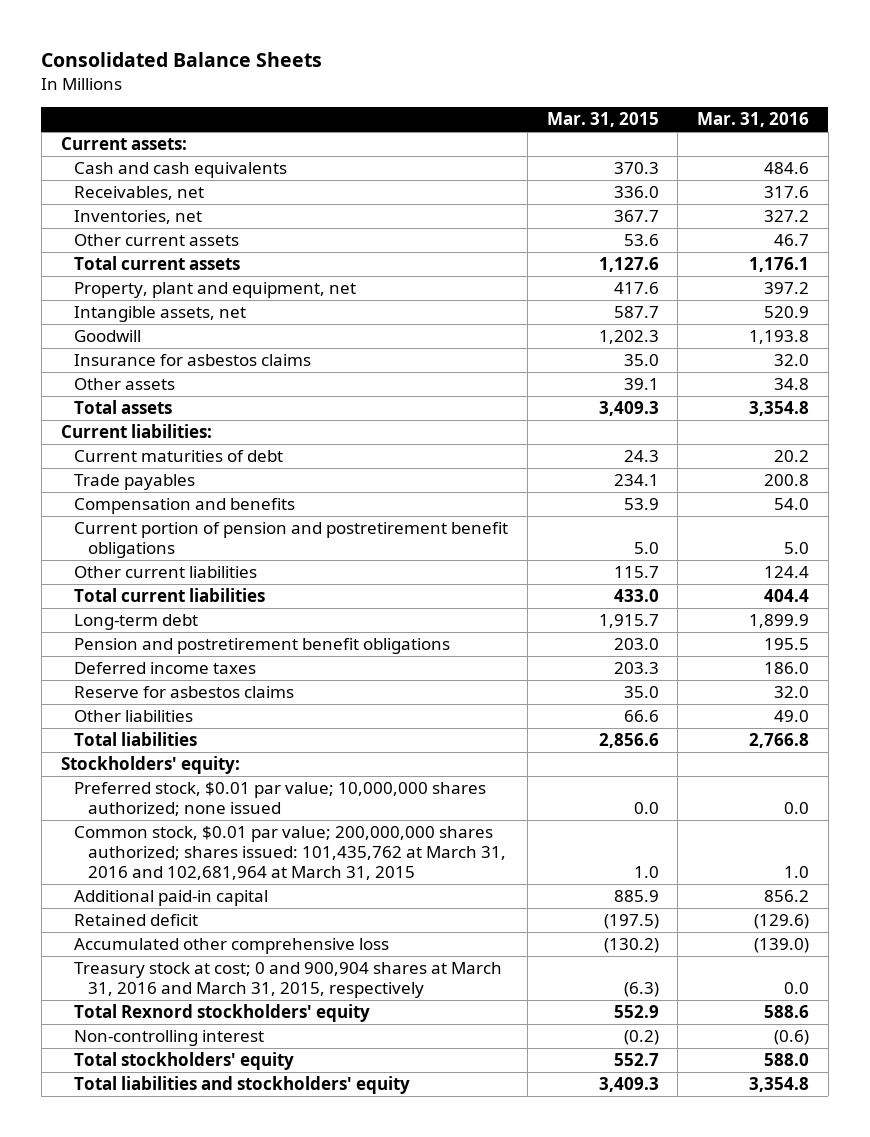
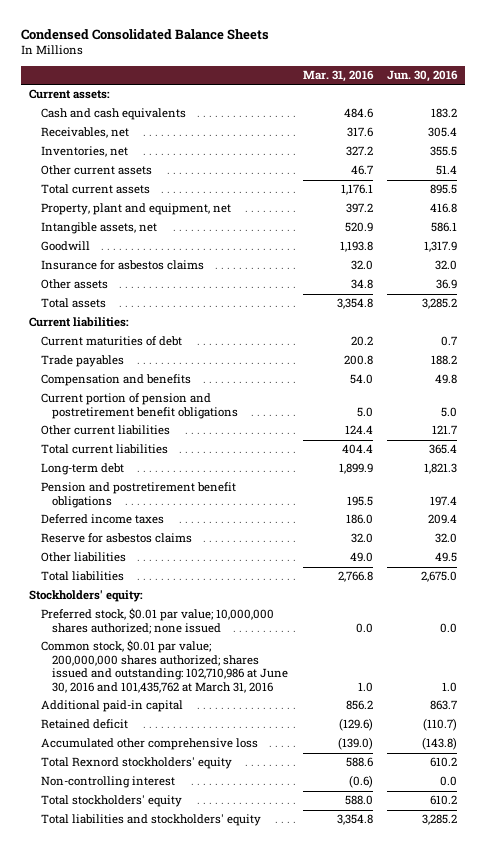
- Consolidated Balance Sheets
+ Condensed Consolidated Balance Sheets
- | Mar. 31, 2015 | Mar. 31, 2016
+ | Mar. 31, 2016 | Jun. 30, 2016
- Common stock, $0.01 par value; 200,000,000 shares authorized; shares issued: 101,435,762 at March 31, 2016 and 102,681,964 at March 31, 2015 | 1.0 | 1.0
+ Common stock, $0.01 par value; 200,000,000 shares authorized; shares issued and outstanding: 102,710,986 at June 30, 2016 and 101,435,762 at March 31, 2016 | 1.0 | 1.0
- Treasury stock at cost; 0 and 900,904 shares at March 31, 2016 and March 31, 2015, respectively | (6.3) | 0.0

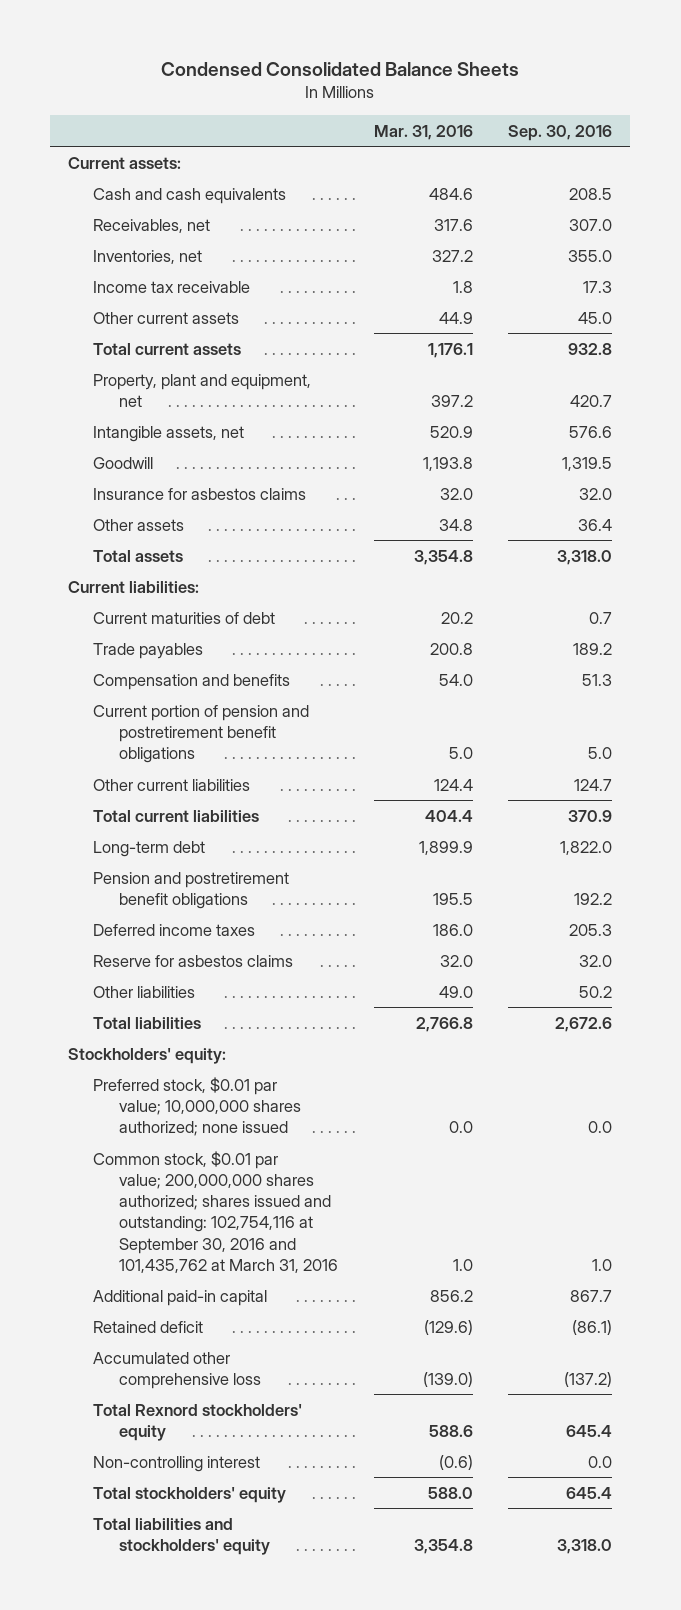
- | Mar. 31, 2016 | Jun. 30, 2016
+ | Mar. 31, 2016 | Sep. 30, 2016
- Other current assets | 46.7 | 51.4
+ Income tax receivable | 1.8 | 17.3
+ Other current assets | 44.9 | 45.0
- Common stock, $0.01 par value; 200,000,000 shares authorized; shares issued and outstanding: 102,710,986 at June 30, 2016 and 101,435,762 at March 31, 2016 | 1.0 | 1.0
+ Common stock, $0.01 par value; 200,000,000 shares authorized; shares issued and outstanding: 102,754,116 at September 30, 2016 and 101,435,762 at March 31, 2016 | 1.0 | 1.0

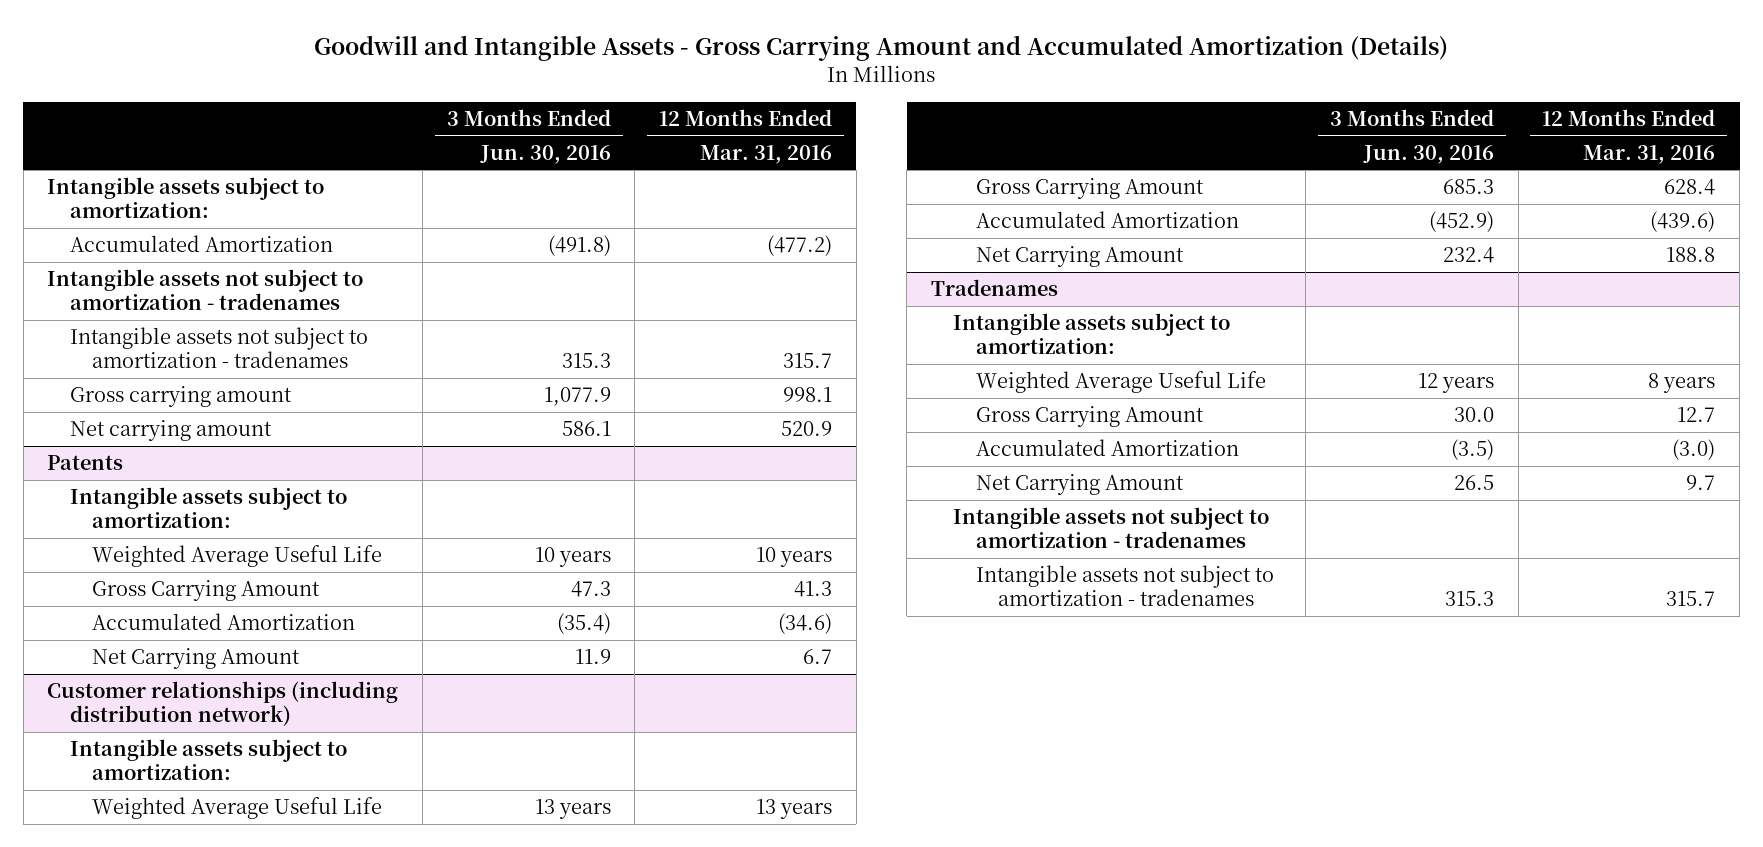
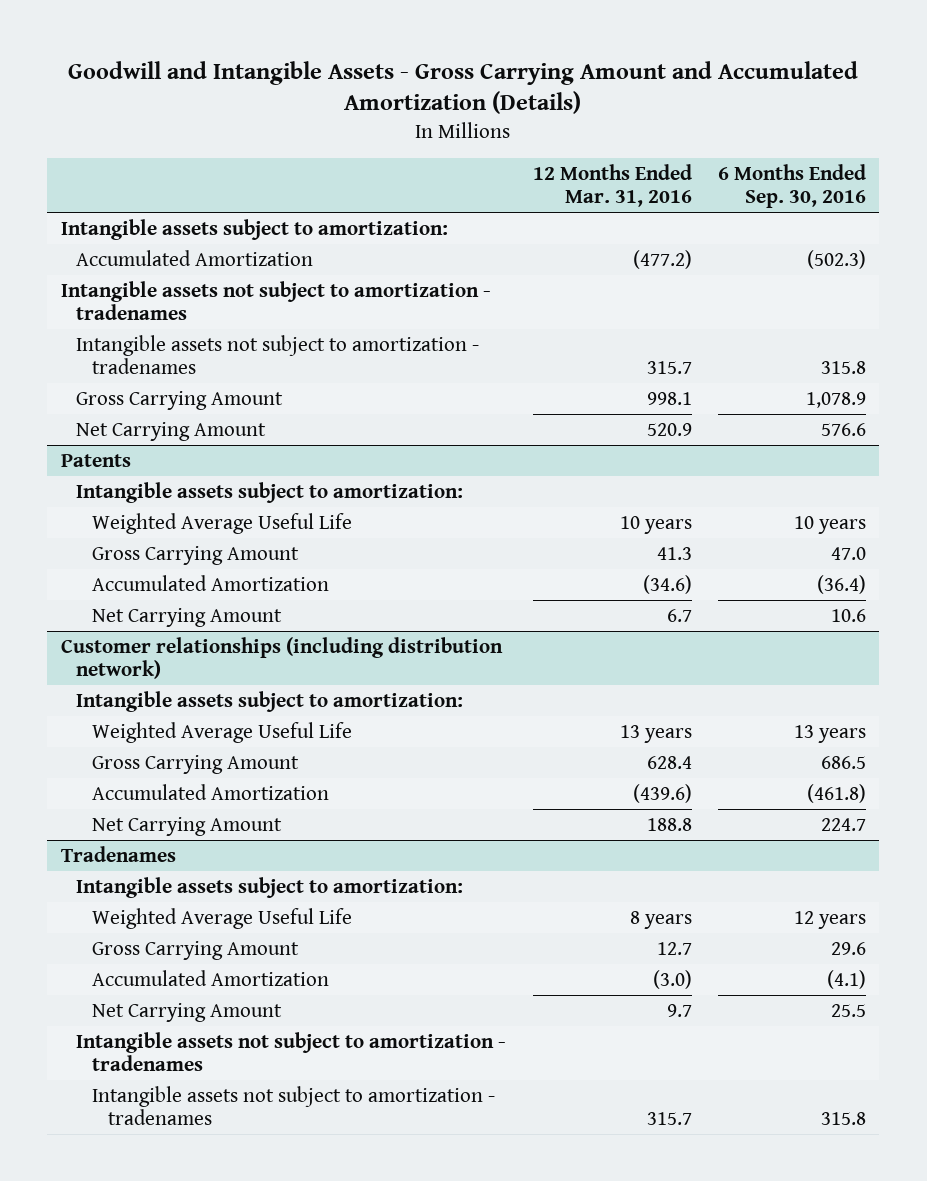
- | 3 Months Ended Jun. 30, 2016 | 12 Months Ended Mar. 31, 2016
+ | 12 Months Ended Mar. 31, 2016 | 6 Months Ended Sep. 30, 2016
- Gross carrying amount | 1,077.9 | 998.1
- Net carrying amount | 586.1 | 520.9
+ Gross Carrying Amount | 998.1 | 1,078.9
+ Net Carrying Amount | 520.9 | 576.6

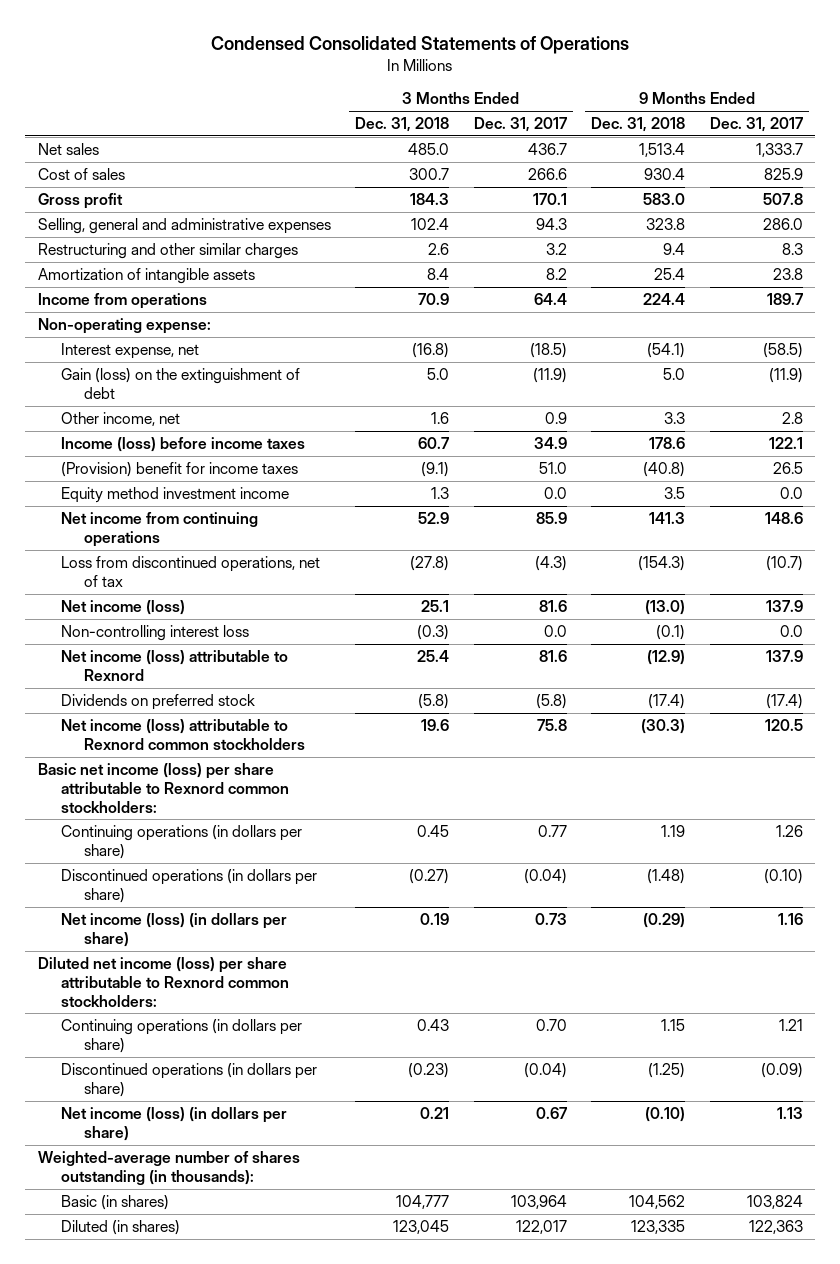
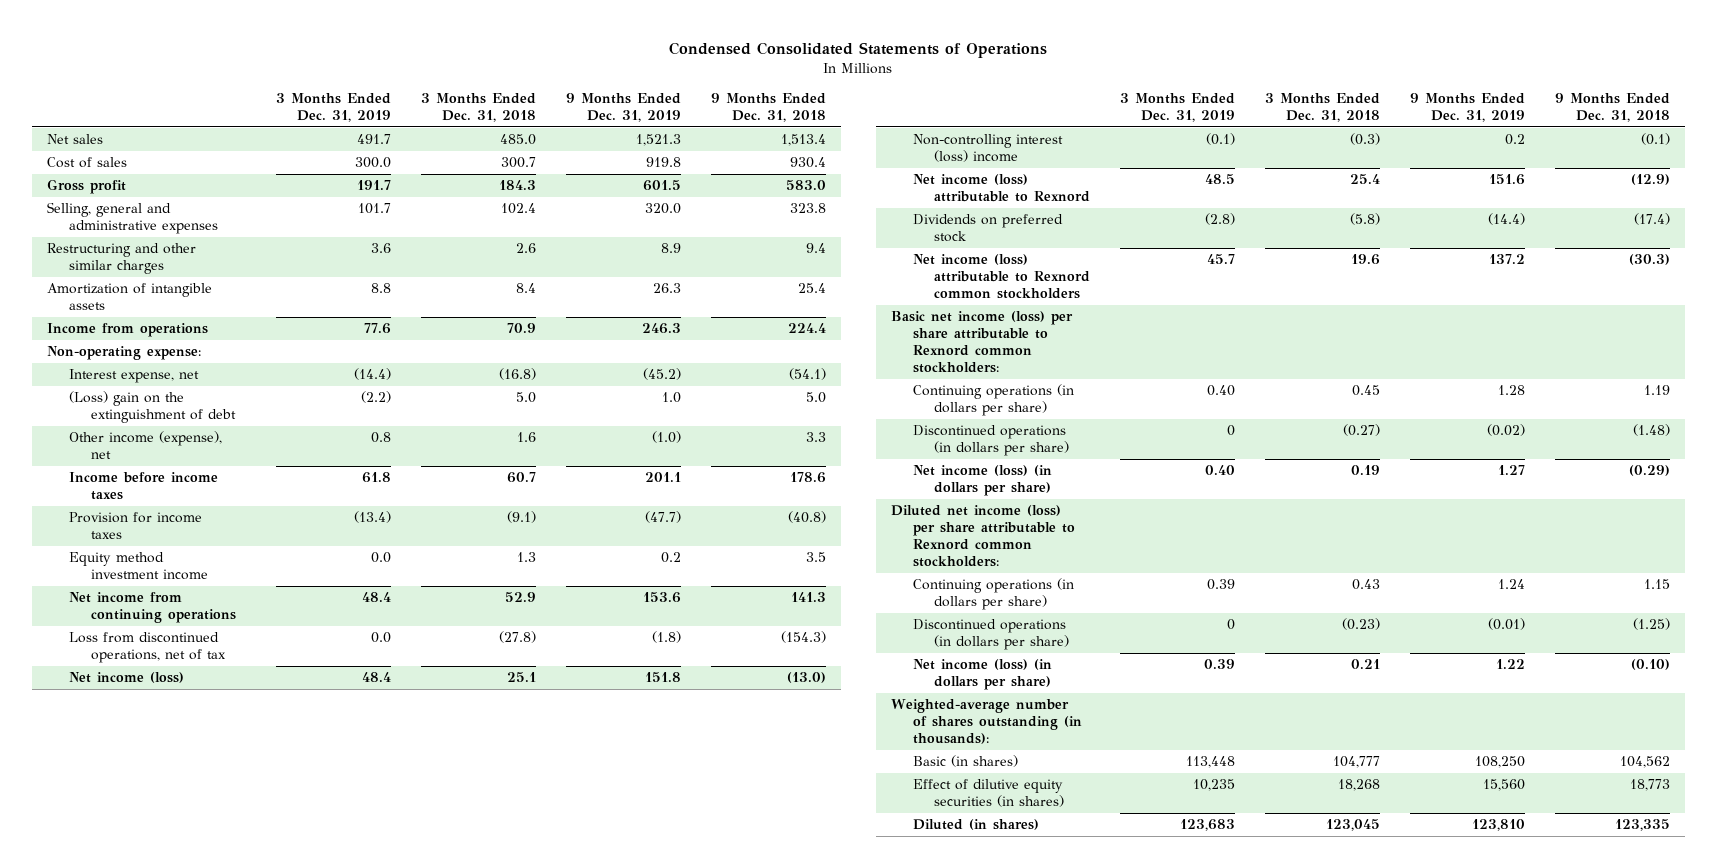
- | 3 Months Ended Dec. 31, 2018 | 3 Months Ended Dec. 31, 2017 | 9 Months Ended Dec. 31, 2018 | 9 Months Ended Dec. 31, 2017
+ | 3 Months Ended Dec. 31, 2019 | 3 Months Ended Dec. 31, 2018 | 9 Months Ended Dec. 31, 2019 | 9 Months Ended Dec. 31, 2018
- Gain (loss) on the extinguishment of debt | 5.0 | (11.9) | 5.0 | (11.9)
- Other income, net | 1.6 | 0.9 | 3.3 | 2.8
- Income (loss) before income taxes | 60.7 | 34.9 | 178.6 | 122.1
- (Provision) benefit for income taxes | (9.1) | 51.0 | (40.8) | 26.5
+ (Loss) gain on the extinguishment of debt | (2.2) | 5.0 | 1.0 | 5.0
+ Other income (expense), net | 0.8 | 1.6 | (1.0) | 3.3
+ Income before income taxes | 61.8 | 60.7 | 201.1 | 178.6
+ Provision for income taxes | (13.4) | (9.1) | (47.7) | (40.8)
- Non-controlling interest loss | (0.3) | 0.0 | (0.1) | 0.0
+ Non-controlling interest (loss) income | (0.1) | (0.3) | 0.2 | (0.1)
+ Effect of dilutive equity securities (in shares) | 10,235 | 18,268 | 15,560 | 18,773

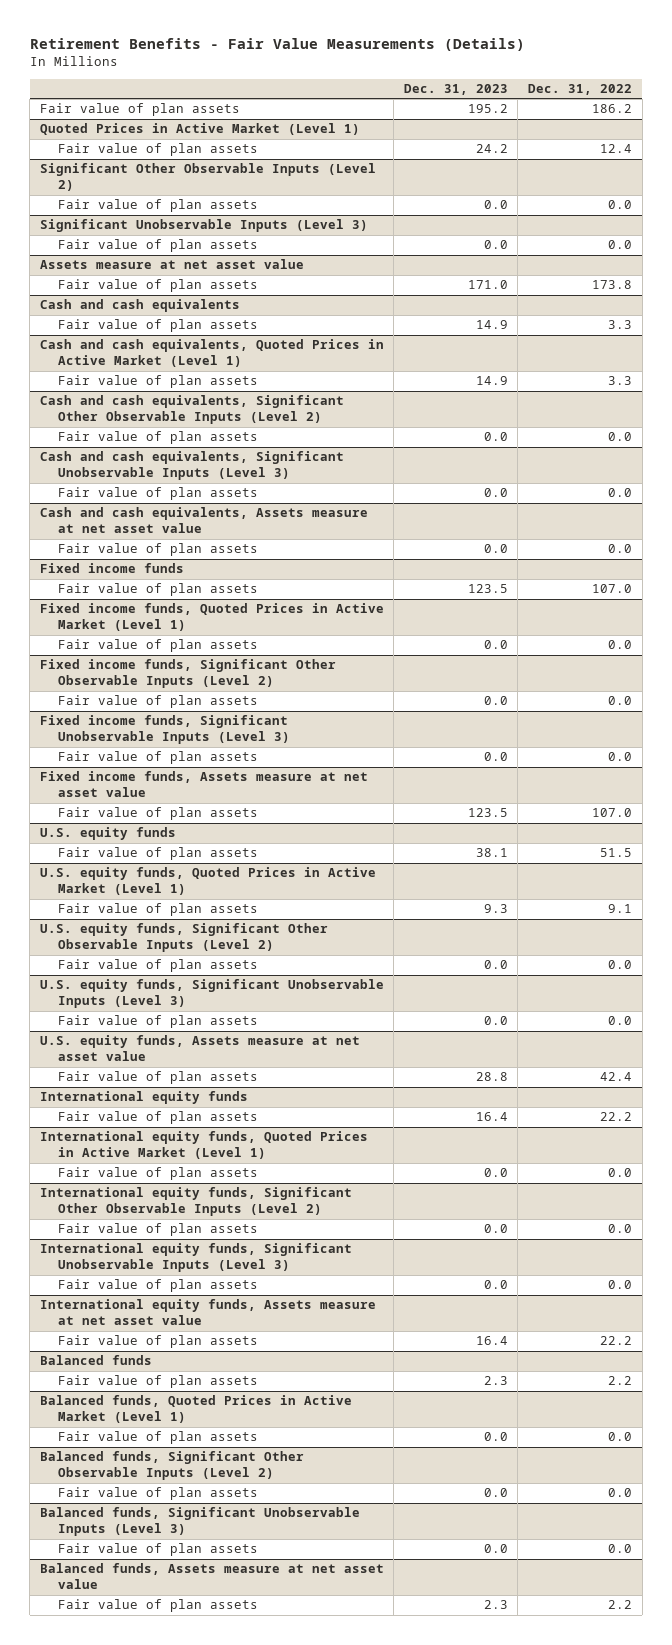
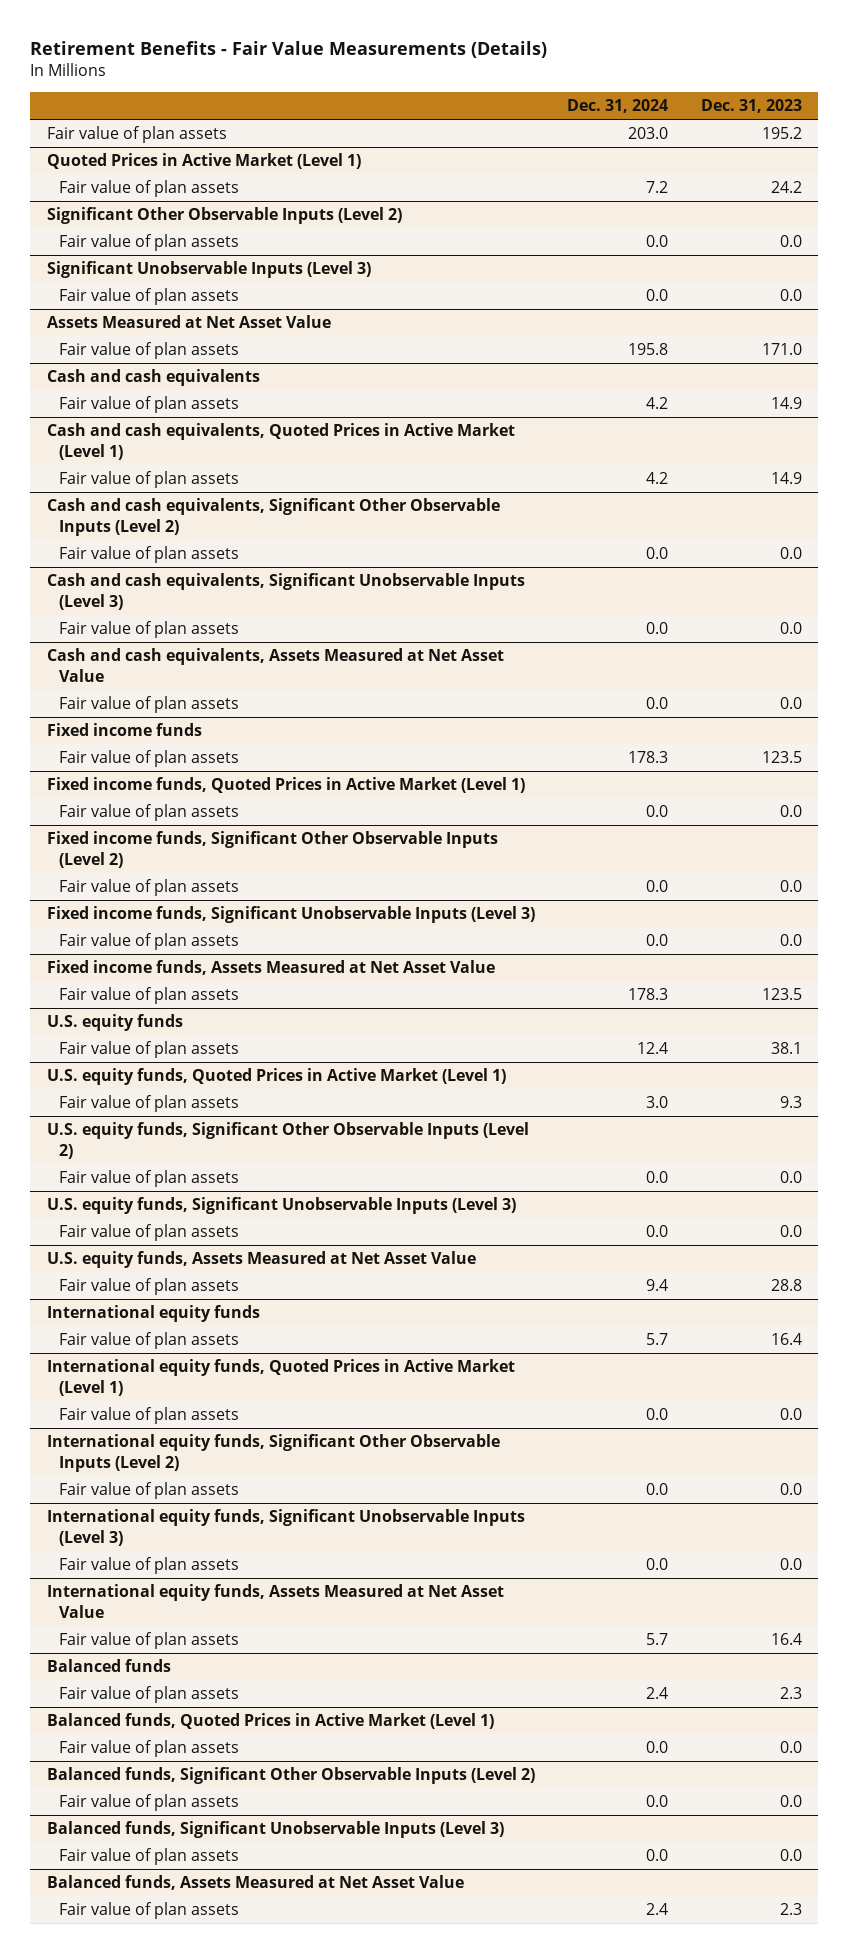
- | Dec. 31, 2023 | Dec. 31, 2022
+ | Dec. 31, 2024 | Dec. 31, 2023
- Assets measure at net asset value
+ Assets Measured at Net Asset Value
- Cash and cash equivalents, Assets measure at net asset value
+ Cash and cash equivalents, Assets Measured at Net Asset Value
- Fixed income funds, Assets measure at net asset value
+ Fixed income funds, Assets Measured at Net Asset Value
- U.S. equity funds, Assets measure at net asset value
+ U.S. equity funds, Assets Measured at Net Asset Value
- International equity funds, Assets measure at net asset value
+ International equity funds, Assets Measured at Net Asset Value
- Balanced funds, Assets measure at net asset value
+ Balanced funds, Assets Measured at Net Asset Value

